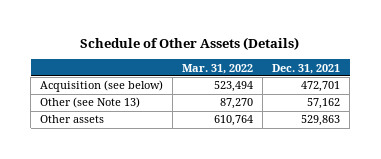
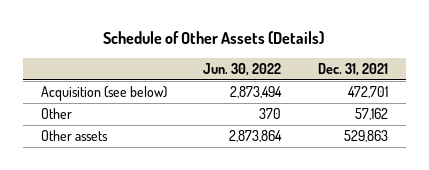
- | Mar. 31, 2022 | Dec. 31, 2021
+ | Jun. 30, 2022 | Dec. 31, 2021
- Other (see Note 13) | 87,270 | 57,162
+ Other | 370 | 57,162

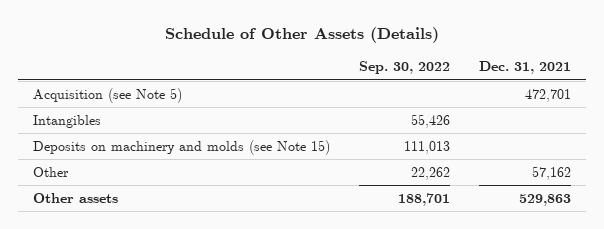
- | Jun. 30, 2022 | Dec. 31, 2021
+ | Sep. 30, 2022 | Dec. 31, 2021
- Acquisition (see below) | 2,873,494 | 472,701
+ Acquisition (see Note 5) | | 472,701
+ Intangibles | 55,426 |
+ Deposits on machinery and molds (see Note 15) | 111,013 |

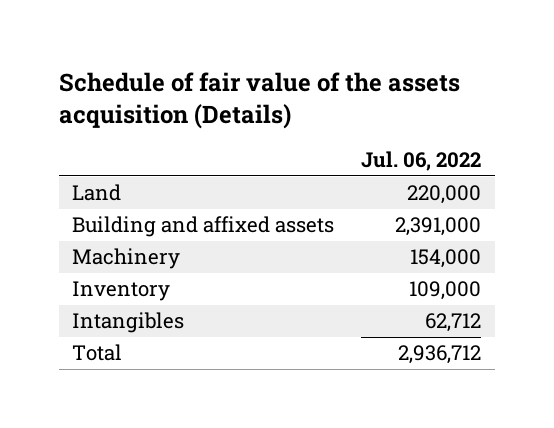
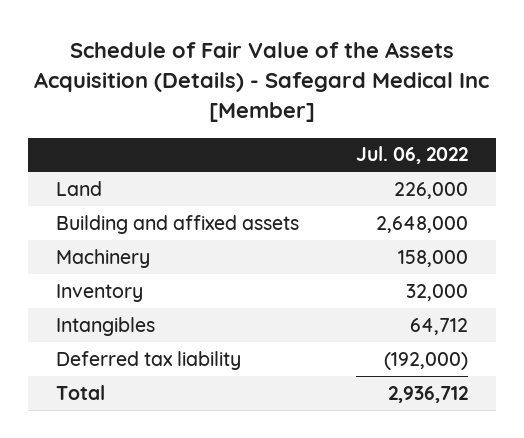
- Schedule of fair value of the assets acquisition (Details)
+ Schedule of Fair Value of the Assets Acquisition (Details) - Safegard Medical Inc [Member]
- Land | 220,000
- Building and affixed assets | 2,391,000
- Machinery | 154,000
- Inventory | 109,000
- Intangibles | 62,712
+ Land | 226,000
+ Building and affixed assets | 2,648,000
+ Machinery | 158,000
+ Inventory | 32,000
+ Intangibles | 64,712
+ Deferred tax liability | (192,000)

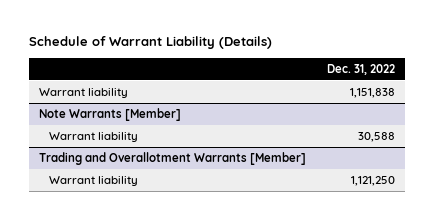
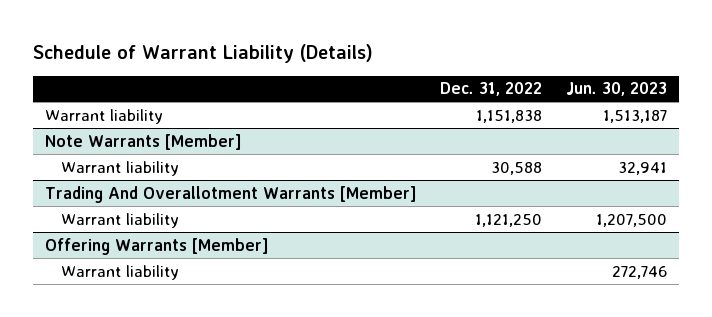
- | Dec. 31, 2022
+ | Dec. 31, 2022 | Jun. 30, 2023
- Trading and Overallotment Warrants [Member]
+ Trading And Overallotment Warrants [Member]
+ Offering Warrants [Member]
+ Warrant liability | | 272,746

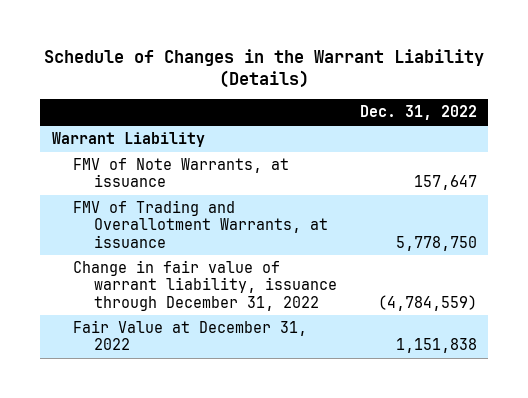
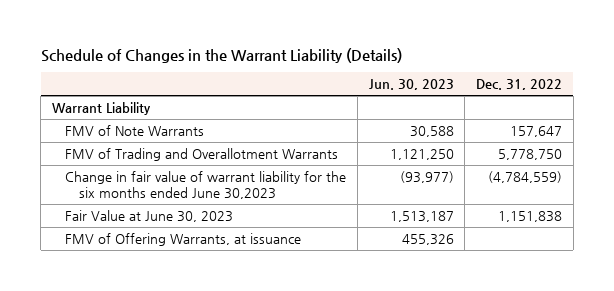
- | Dec. 31, 2022
+ | Jun. 30, 2023 | Dec. 31, 2022
- FMV of Note Warrants, at issuance | 157,647
- FMV of Trading and Overallotment Warrants, at issuance | 5,778,750
- Change in fair value of warrant liability, issuance through December 31, 2022 | (4,784,559)
- Fair Value at December 31, 2022 | 1,151,838
+ FMV of Note Warrants | 30,588 | 157,647
+ FMV of Trading and Overallotment Warrants | 1,121,250 | 5,778,750
+ Change in fair value of warrant liability for the six months ended June 30,2023 | (93,977) | (4,784,559)
+ Fair Value at June 30, 2023 | 1,513,187 | 1,151,838
+ FMV of Offering Warrants, at issuance | 455,326 |

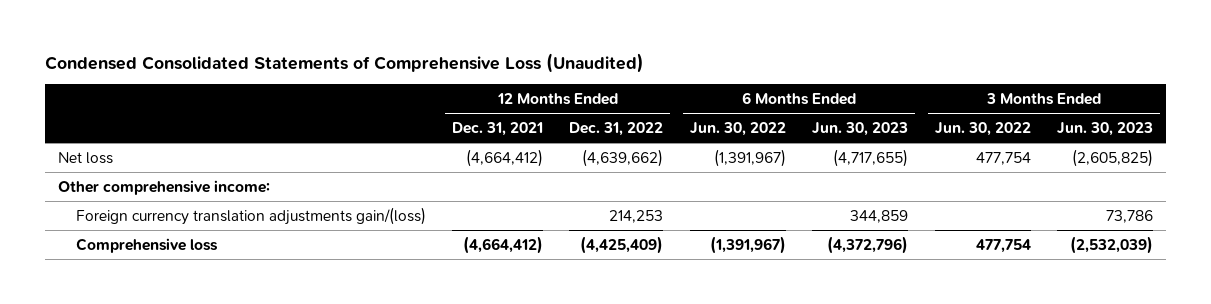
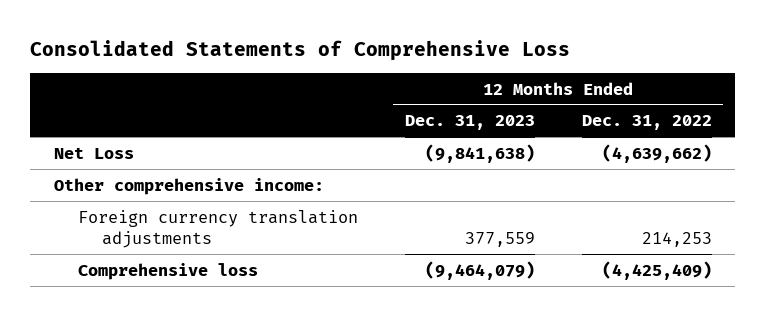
- Condensed Consolidated Statements of Comprehensive Loss (Unaudited)
+ Consolidated Statements of Comprehensive Loss
- | 12 Months Ended Dec. 31, 2021 | 12 Months Ended Dec. 31, 2022 | 6 Months Ended Jun. 30, 2022 | 6 Months Ended Jun. 30, 2023 | 3 Months Ended Jun. 30, 2022 | 3 Months Ended Jun. 30, 2023
+ | 12 Months Ended Dec. 31, 2023 | 12 Months Ended Dec. 31, 2022
- Net loss | (4,664,412) | (4,639,662) | (1,391,967) | (4,717,655) | 477,754 | (2,605,825)
+ Net Loss | (9,841,638) | (4,639,662)
- Foreign currency translation adjustments gain/(loss) | | 214,253 | | 344,859 | | 73,786
+ Foreign currency translation adjustments | 377,559 | 214,253

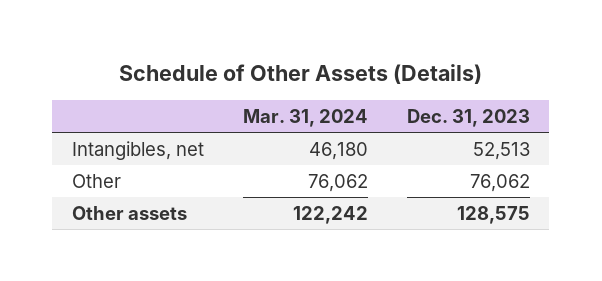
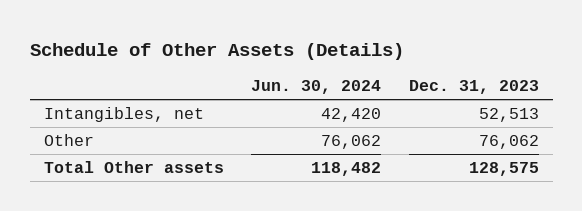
- | Mar. 31, 2024 | Dec. 31, 2023
+ | Jun. 30, 2024 | Dec. 31, 2023
- Other assets | 122,242 | 128,575
+ Total Other assets | 118,482 | 128,575

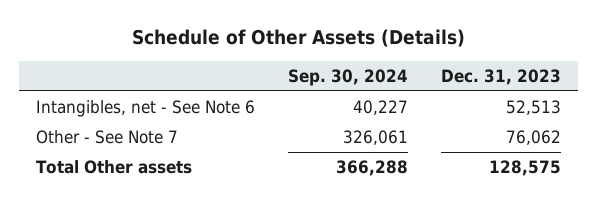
- | Jun. 30, 2024 | Dec. 31, 2023
+ | Sep. 30, 2024 | Dec. 31, 2023
- Intangibles, net | 42,420 | 52,513
- Other | 76,062 | 76,062
+ Intangibles, net - See Note 6 | 40,227 | 52,513
+ Other - See Note 7 | 326,061 | 76,062

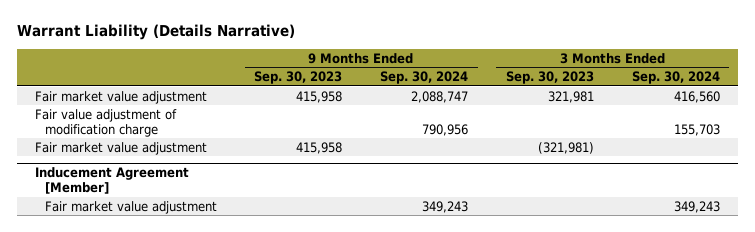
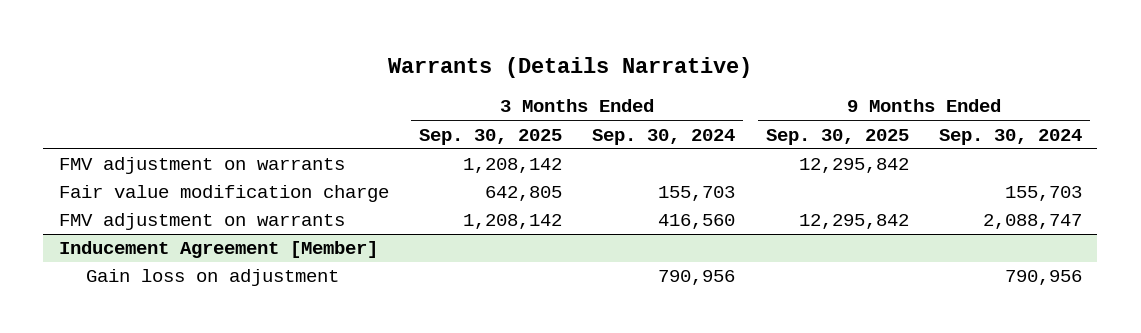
- Warrant Liability (Details Narrative)
+ Warrants (Details Narrative)
- | 9 Months Ended Sep. 30, 2023 | 9 Months Ended Sep. 30, 2024 | 3 Months Ended Sep. 30, 2023 | 3 Months Ended Sep. 30, 2024
+ | 3 Months Ended Sep. 30, 2025 | 3 Months Ended Sep. 30, 2024 | 9 Months Ended Sep. 30, 2025 | 9 Months Ended Sep. 30, 2024
- Fair market value adjustment | 415,958 | 2,088,747 | 321,981 | 416,560
- Fair value adjustment of modification charge | | 790,956 | | 155,703
- Fair market value adjustment | 415,958 | | (321,981) |
+ FMV adjustment on warrants | 1,208,142 | | 12,295,842 |
+ Fair value modification charge | 642,805 | 155,703 | | 155,703
+ FMV adjustment on warrants | 1,208,142 | 416,560 | 12,295,842 | 2,088,747
@ Inducement Agreement [Member]
- Fair market value adjustment | | 349,243 | | 349,243
+ Gain loss on adjustment | | 790,956 | | 790,956

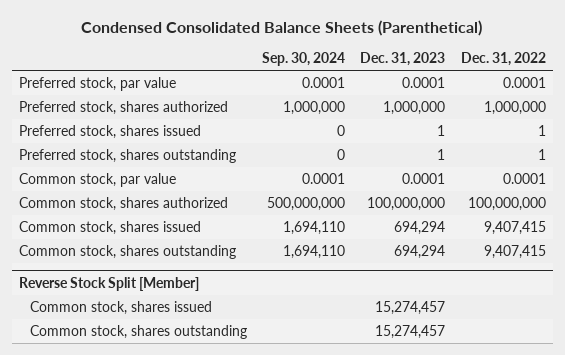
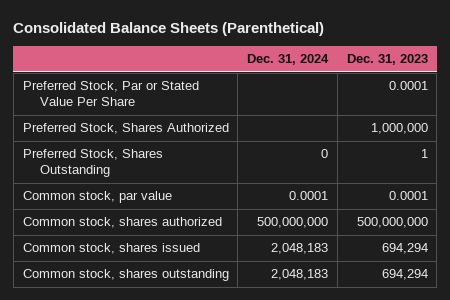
- Condensed Consolidated Balance Sheets (Parenthetical)
+ Consolidated Balance Sheets (Parenthetical)
- | Sep. 30, 2024 | Dec. 31, 2023 | Dec. 31, 2022
+ | Dec. 31, 2024 | Dec. 31, 2023
- Preferred stock, par value | 0.0001 | 0.0001 | 0.0001
- Preferred stock, shares authorized | 1,000,000 | 1,000,000 | 1,000,000
- Preferred stock, shares issued | 0 | 1 | 1
- Preferred stock, shares outstanding | 0 | 1 | 1
+ Preferred Stock, Par or Stated Value Per Share | | 0.0001
+ Preferred Stock, Shares Authorized | | 1,000,000
+ Preferred Stock, Shares Outstanding | 0 | 1
- Common stock, shares authorized | 500,000,000 | 100,000,000 | 100,000,000
+ Common stock, shares authorized | 500,000,000 | 500,000,000
- Reverse Stock Split [Member]
- Common stock, shares issued | | 15,274,457 |
- Common stock, shares outstanding | | 15,274,457 |

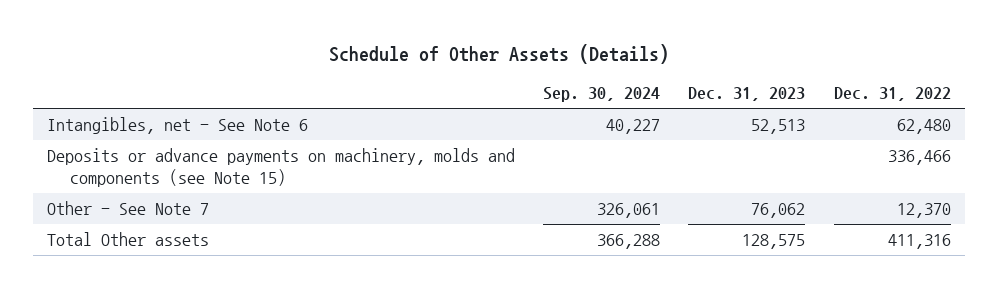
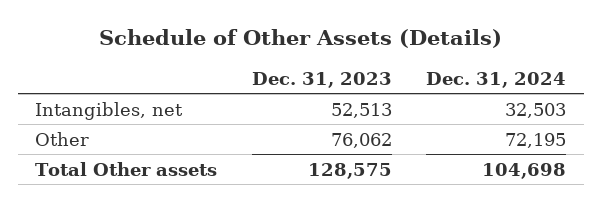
- | Sep. 30, 2024 | Dec. 31, 2023 | Dec. 31, 2022
+ | Dec. 31, 2023 | Dec. 31, 2024
- Intangibles, net - See Note 6 | 40,227 | 52,513 | 62,480
- Deposits or advance payments on machinery, molds and components (see Note 15) | | | 336,466
- Other - See Note 7 | 326,061 | 76,062 | 12,370
+ Intangibles, net | 52,513 | 32,503
+ Other | 76,062 | 72,195

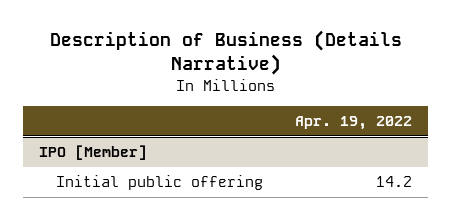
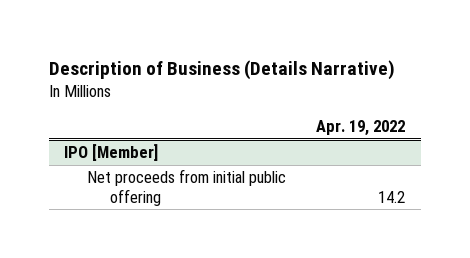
@ IPO [Member]
- Initial public offering | 14.2
+ Net proceeds from initial public offering | 14.2

